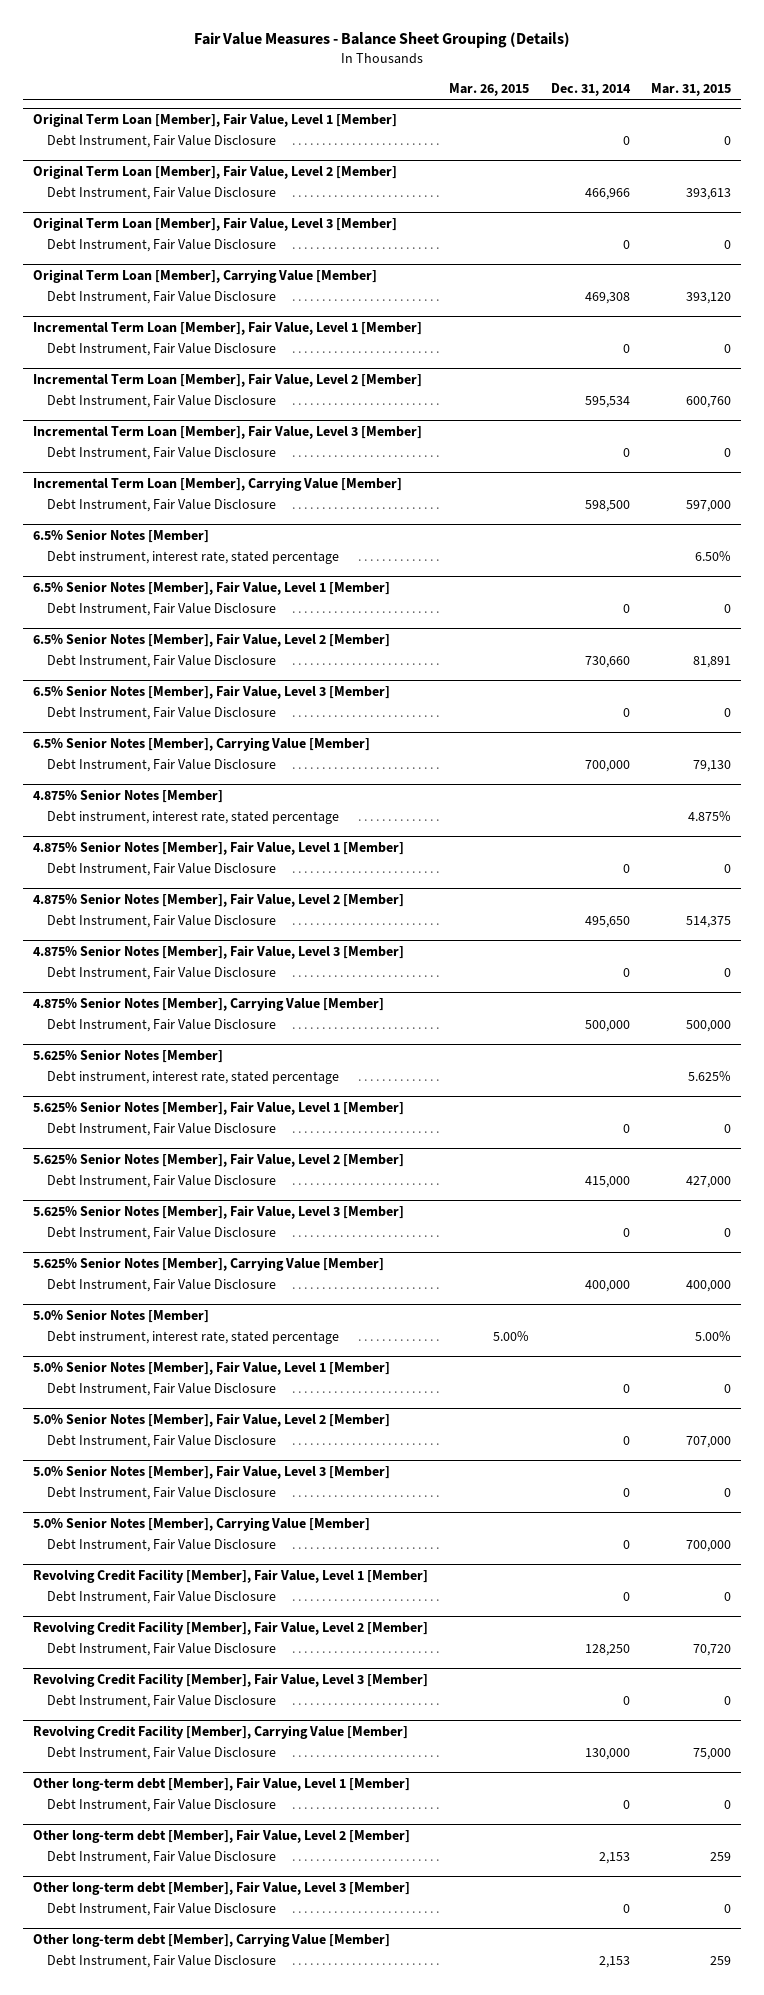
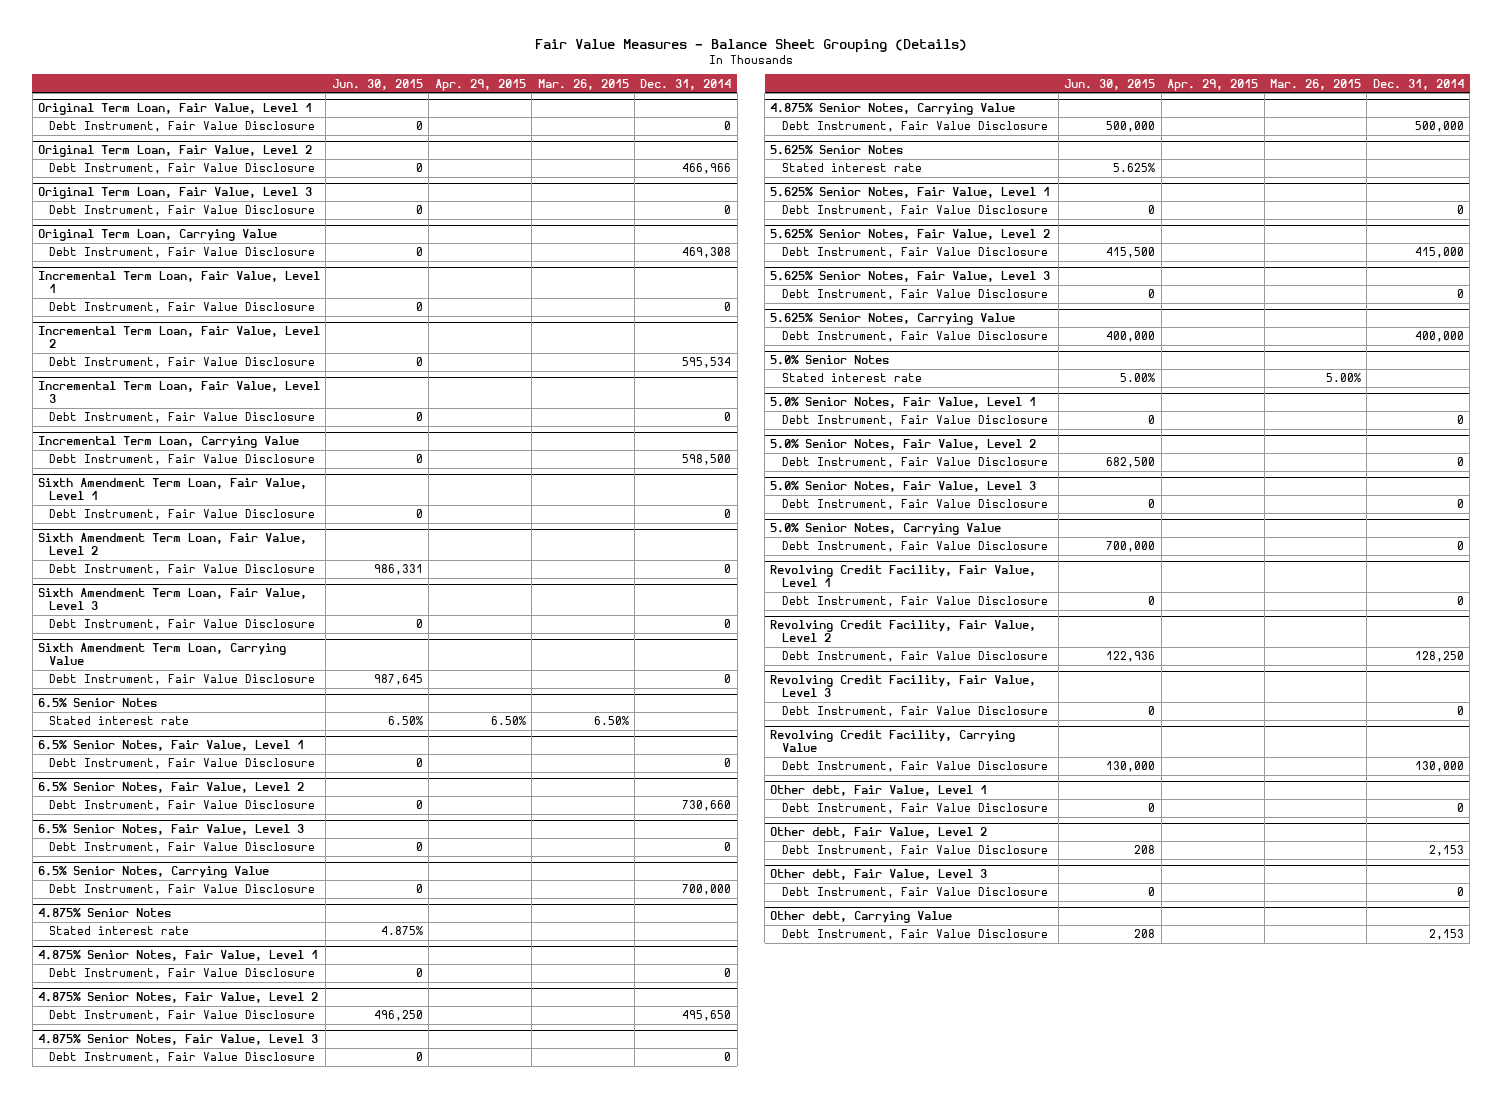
- | Mar. 26, 2015 | Dec. 31, 2014 | Mar. 31, 2015
+ | Jun. 30, 2015 | Apr. 29, 2015 | Mar. 26, 2015 | Dec. 31, 2014
- Original Term Loan [Member], Fair Value, Level 1 [Member]
+ Original Term Loan, Fair Value, Level 1
- Original Term Loan [Member], Fair Value, Level 2 [Member]
+ Original Term Loan, Fair Value, Level 2
- Original Term Loan [Member], Fair Value, Level 3 [Member]
+ Original Term Loan, Fair Value, Level 3
- Original Term Loan [Member], Carrying Value [Member]
+ Original Term Loan, Carrying Value
- Incremental Term Loan [Member], Fair Value, Level 1 [Member]
+ Incremental Term Loan, Fair Value, Level 1
- Incremental Term Loan [Member], Fair Value, Level 2 [Member]
+ Incremental Term Loan, Fair Value, Level 2
- Incremental Term Loan [Member], Fair Value, Level 3 [Member]
+ Incremental Term Loan, Fair Value, Level 3
- Incremental Term Loan [Member], Carrying Value [Member]
+ Incremental Term Loan, Carrying Value
- 6.5% Senior Notes [Member]
- Debt instrument, interest rate, stated percentage | | | 6.50%
- 6.5% Senior Notes [Member], Fair Value, Level 1 [Member]
+ Sixth Amendment Term Loan, Fair Value, Level 1
- 6.5% Senior Notes [Member], Fair Value, Level 2 [Member]
+ Sixth Amendment Term Loan, Fair Value, Level 2
+ Debt Instrument, Fair Value Disclosure | 986,331 | | | 0
+ Sixth Amendment Term Loan, Fair Value, Level 3
+ Debt Instrument, Fair Value Disclosure | 0 | | | 0
+ Sixth Amendment Term Loan, Carrying Value
+ Debt Instrument, Fair Value Disclosure | 987,645 | | | 0
+ 6.5% Senior Notes
+ Stated interest rate | 6.50% | 6.50% | 6.50% |
+ 6.5% Senior Notes, Fair Value, Level 1
+ Debt Instrument, Fair Value Disclosure | 0 | | | 0
+ 6.5% Senior Notes, Fair Value, Level 2
- 6.5% Senior Notes [Member], Fair Value, Level 3 [Member]
+ 6.5% Senior Notes, Fair Value, Level 3
- 6.5% Senior Notes [Member], Carrying Value [Member]
+ 6.5% Senior Notes, Carrying Value
- 4.875% Senior Notes [Member]
- Debt instrument, interest rate, stated percentage | | | 4.875%
- 4.875% Senior Notes [Member], Fair Value, Level 1 [Member]
+ 4.875% Senior Notes
+ Stated interest rate | 4.875% | | |
+ 4.875% Senior Notes, Fair Value, Level 1
- 4.875% Senior Notes [Member], Fair Value, Level 2 [Member]
+ 4.875% Senior Notes, Fair Value, Level 2
- 4.875% Senior Notes [Member], Fair Value, Level 3 [Member]
+ 4.875% Senior Notes, Fair Value, Level 3
- 4.875% Senior Notes [Member], Carrying Value [Member]
+ 4.875% Senior Notes, Carrying Value
- 5.625% Senior Notes [Member]
- Debt instrument, interest rate, stated percentage | | | 5.625%
- 5.625% Senior Notes [Member], Fair Value, Level 1 [Member]
+ 5.625% Senior Notes
+ Stated interest rate | 5.625% | | |
+ 5.625% Senior Notes, Fair Value, Level 1
- 5.625% Senior Notes [Member], Fair Value, Level 2 [Member]
+ 5.625% Senior Notes, Fair Value, Level 2
- 5.625% Senior Notes [Member], Fair Value, Level 3 [Member]
+ 5.625% Senior Notes, Fair Value, Level 3
- 5.625% Senior Notes [Member], Carrying Value [Member]
+ 5.625% Senior Notes, Carrying Value
- 5.0% Senior Notes [Member]
- Debt instrument, interest rate, stated percentage | 5.00% | | 5.00%
- 5.0% Senior Notes [Member], Fair Value, Level 1 [Member]
+ 5.0% Senior Notes
+ Stated interest rate | 5.00% | | 5.00% |
+ 5.0% Senior Notes, Fair Value, Level 1
- 5.0% Senior Notes [Member], Fair Value, Level 2 [Member]
+ 5.0% Senior Notes, Fair Value, Level 2
- 5.0% Senior Notes [Member], Fair Value, Level 3 [Member]
+ 5.0% Senior Notes, Fair Value, Level 3
- 5.0% Senior Notes [Member], Carrying Value [Member]
+ 5.0% Senior Notes, Carrying Value
- Revolving Credit Facility [Member], Fair Value, Level 1 [Member]
+ Revolving Credit Facility, Fair Value, Level 1
- Revolving Credit Facility [Member], Fair Value, Level 2 [Member]
+ Revolving Credit Facility, Fair Value, Level 2
- Revolving Credit Facility [Member], Fair Value, Level 3 [Member]
+ Revolving Credit Facility, Fair Value, Level 3
- Revolving Credit Facility [Member], Carrying Value [Member]
+ Revolving Credit Facility, Carrying Value
- Other long-term debt [Member], Fair Value, Level 1 [Member]
+ Other debt, Fair Value, Level 1
- Other long-term debt [Member], Fair Value, Level 2 [Member]
+ Other debt, Fair Value, Level 2
- Other long-term debt [Member], Fair Value, Level 3 [Member]
+ Other debt, Fair Value, Level 3
- Other long-term debt [Member], Carrying Value [Member]
+ Other debt, Carrying Value

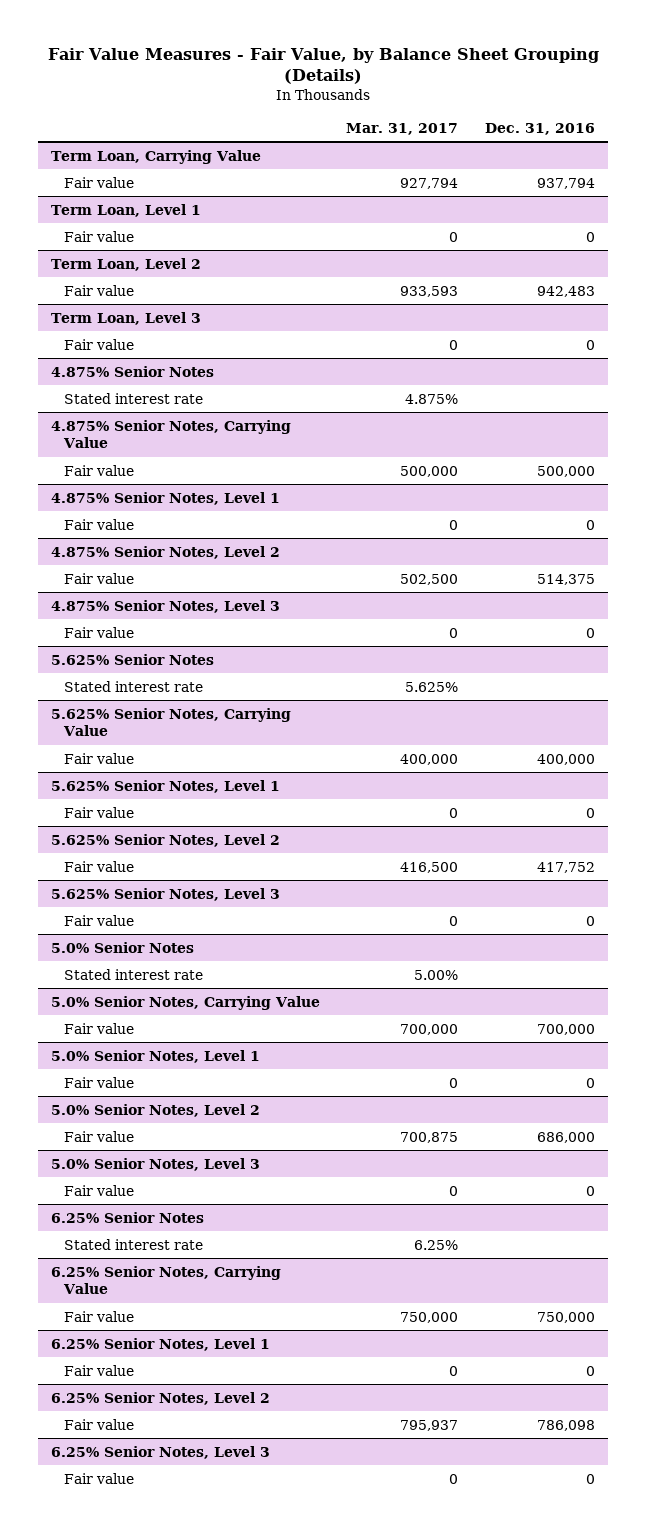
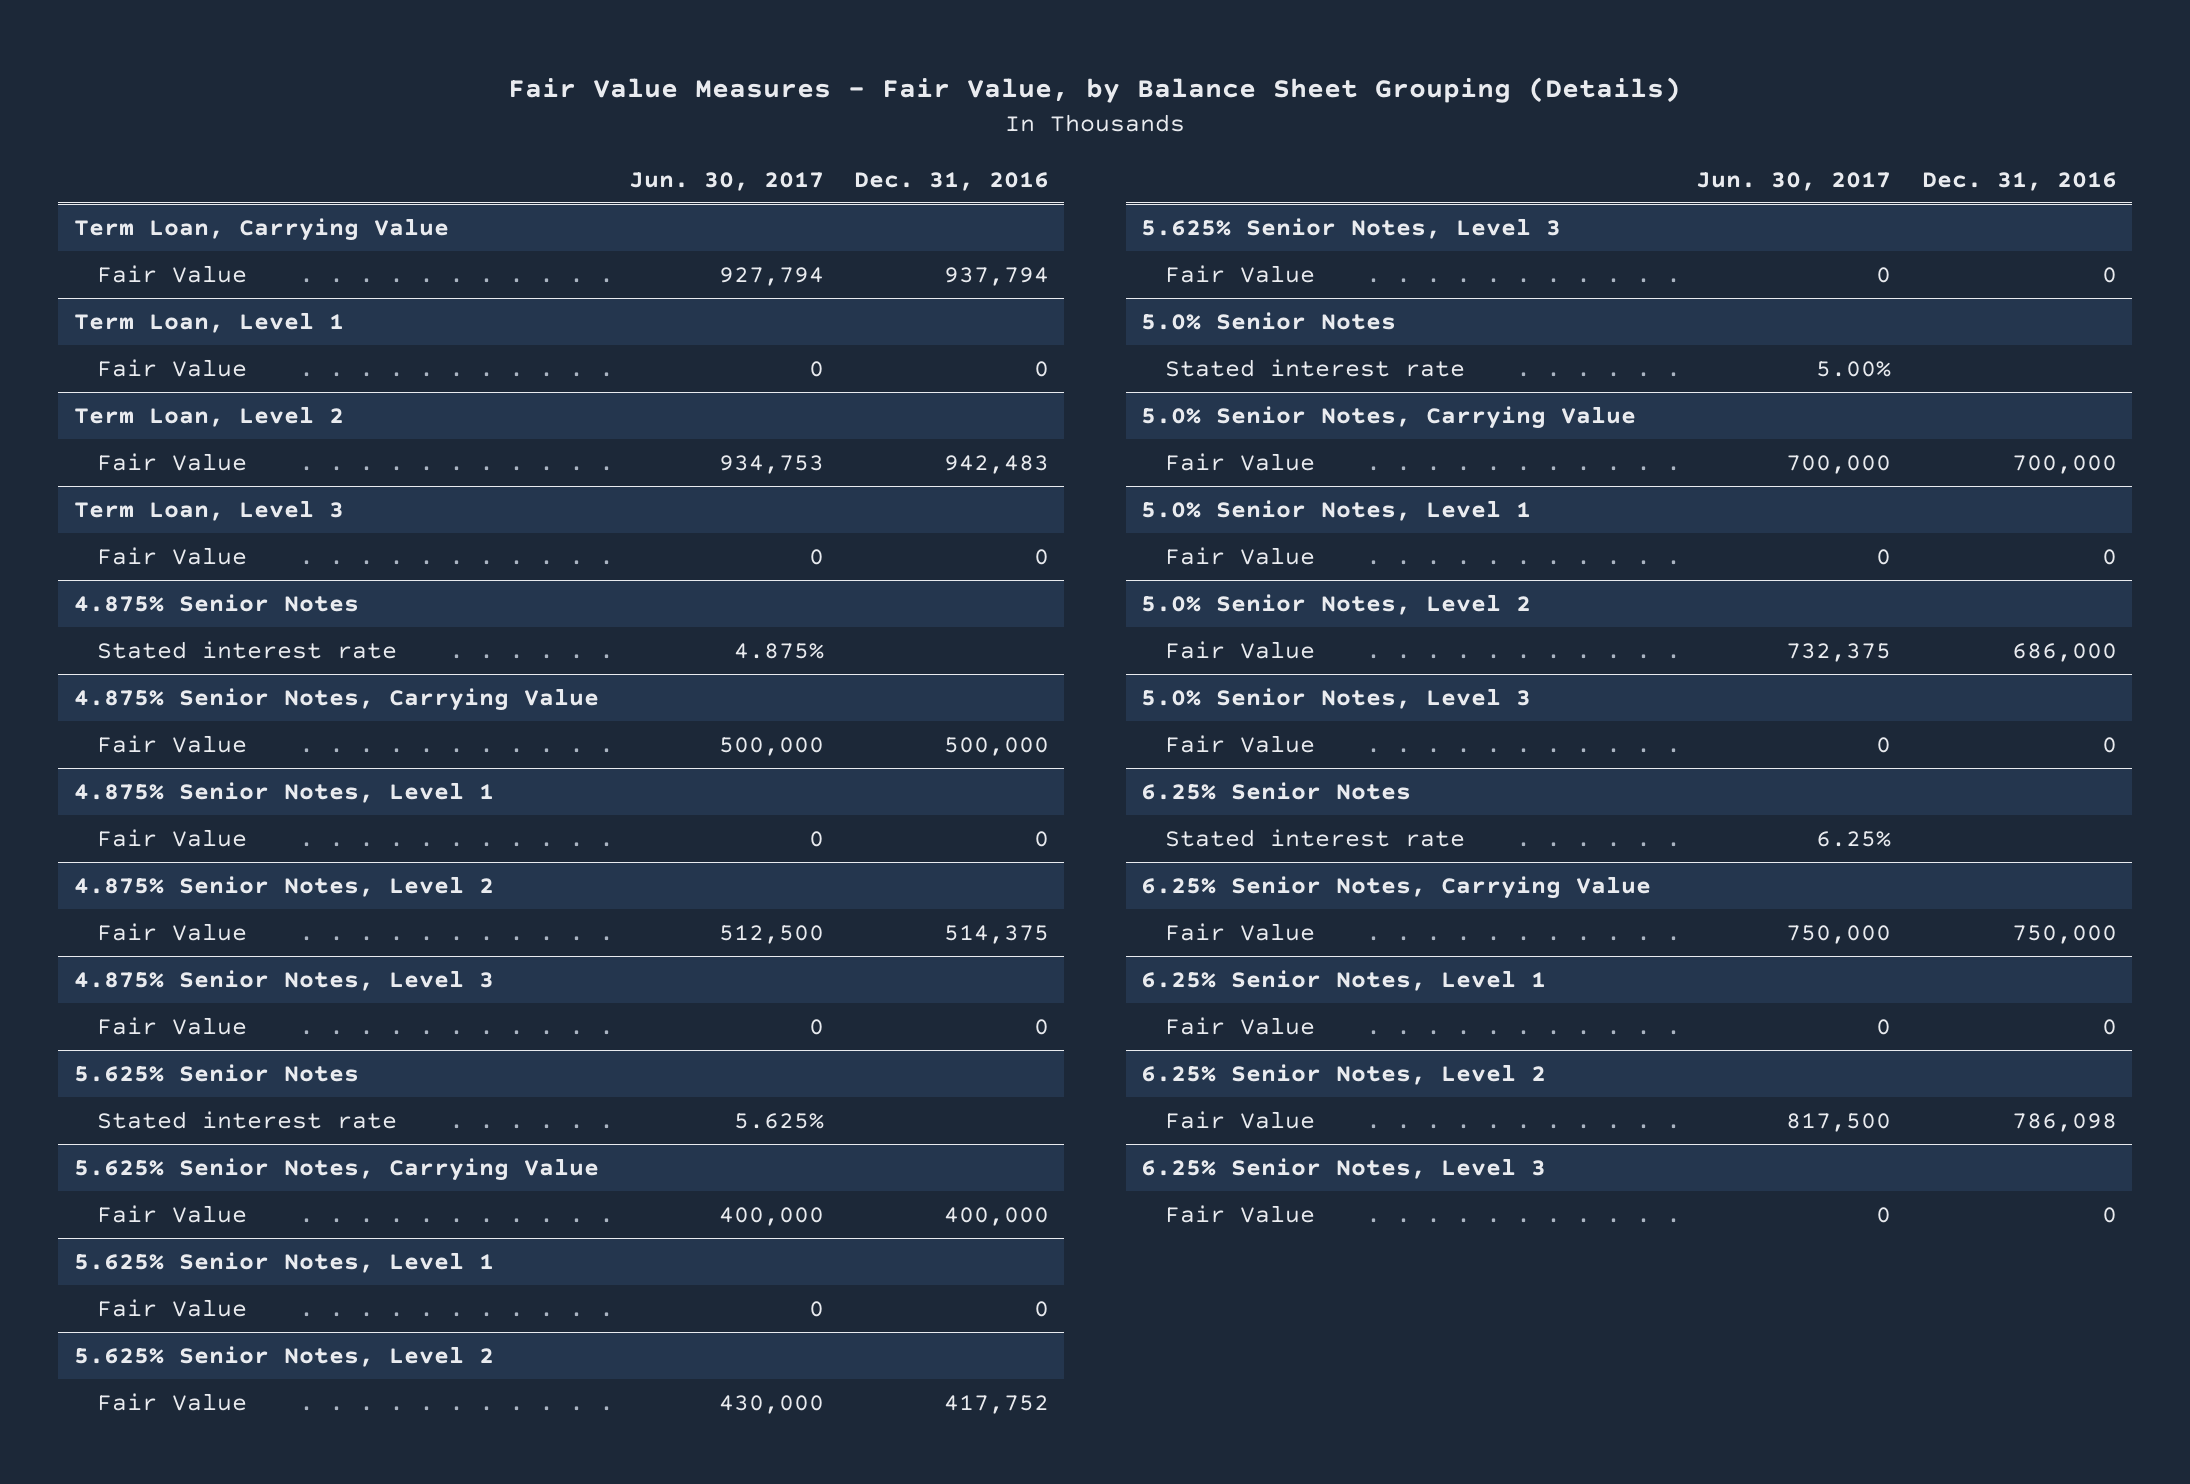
- | Mar. 31, 2017 | Dec. 31, 2016
+ | Jun. 30, 2017 | Dec. 31, 2016
@ Term Loan, Carrying Value
- Fair value | 927,794 | 937,794
+ Fair Value | 927,794 | 937,794
@ Term Loan, Level 1
- Fair value | 0 | 0
+ Fair Value | 0 | 0
@ Term Loan, Level 2
- Fair value | 933,593 | 942,483
+ Fair Value | 934,753 | 942,483
@ Term Loan, Level 3
- Fair value | 0 | 0
+ Fair Value | 0 | 0
@ 4.875% Senior Notes, Carrying Value
- Fair value | 500,000 | 500,000
+ Fair Value | 500,000 | 500,000
@ 4.875% Senior Notes, Level 1
- Fair value | 0 | 0
+ Fair Value | 0 | 0
@ 4.875% Senior Notes, Level 2
- Fair value | 502,500 | 514,375
+ Fair Value | 512,500 | 514,375
@ 4.875% Senior Notes, Level 3
- Fair value | 0 | 0
+ Fair Value | 0 | 0
@ 5.625% Senior Notes, Carrying Value
- Fair value | 400,000 | 400,000
+ Fair Value | 400,000 | 400,000
@ 5.625% Senior Notes, Level 1
- Fair value | 0 | 0
+ Fair Value | 0 | 0
@ 5.625% Senior Notes, Level 2
- Fair value | 416,500 | 417,752
+ Fair Value | 430,000 | 417,752
@ 5.625% Senior Notes, Level 3
- Fair value | 0 | 0
+ Fair Value | 0 | 0
@ 5.0% Senior Notes, Carrying Value
- Fair value | 700,000 | 700,000
+ Fair Value | 700,000 | 700,000
@ 5.0% Senior Notes, Level 1
- Fair value | 0 | 0
+ Fair Value | 0 | 0
@ 5.0% Senior Notes, Level 2
- Fair value | 700,875 | 686,000
+ Fair Value | 732,375 | 686,000
@ 5.0% Senior Notes, Level 3
- Fair value | 0 | 0
+ Fair Value | 0 | 0
@ 6.25% Senior Notes, Carrying Value
- Fair value | 750,000 | 750,000
+ Fair Value | 750,000 | 750,000
@ 6.25% Senior Notes, Level 1
- Fair value | 0 | 0
+ Fair Value | 0 | 0
@ 6.25% Senior Notes, Level 2
- Fair value | 795,937 | 786,098
+ Fair Value | 817,500 | 786,098
@ 6.25% Senior Notes, Level 3
- Fair value | 0 | 0
+ Fair Value | 0 | 0

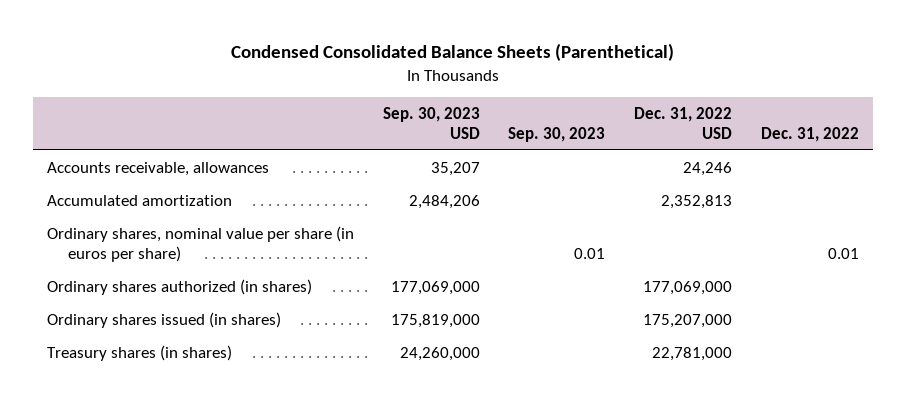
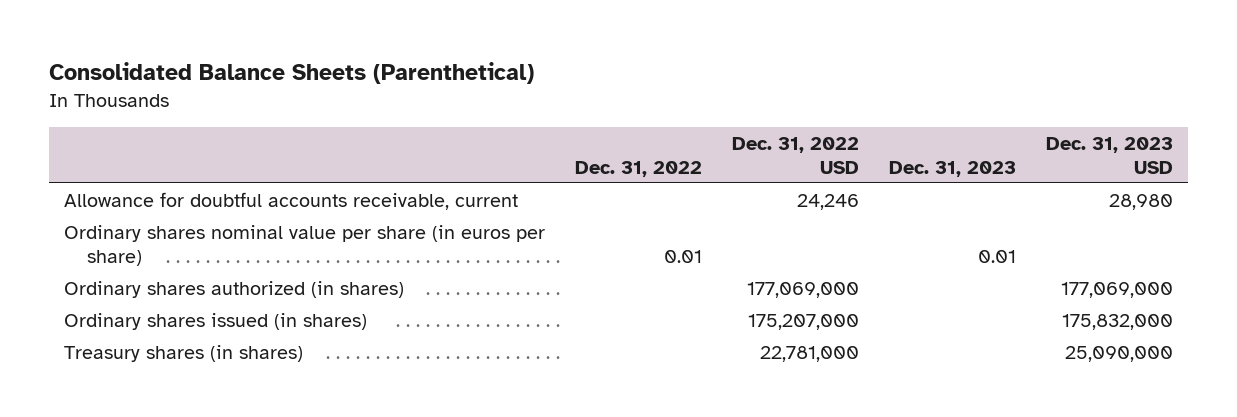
- Condensed Consolidated Balance Sheets (Parenthetical)
+ Consolidated Balance Sheets (Parenthetical)
- | Sep. 30, 2023 USD | Sep. 30, 2023 | Dec. 31, 2022 USD | Dec. 31, 2022
+ | Dec. 31, 2022 | Dec. 31, 2022 USD | Dec. 31, 2023 | Dec. 31, 2023 USD
- Accounts receivable, allowances | 35,207 | | 24,246 |
- Accumulated amortization | 2,484,206 | | 2,352,813 |
- Ordinary shares, nominal value per share (in euros per share) | | 0.01 | | 0.01
+ Allowance for doubtful accounts receivable, current | | 24,246 | | 28,980
+ Ordinary shares nominal value per share (in euros per share) | 0.01 | | 0.01 |

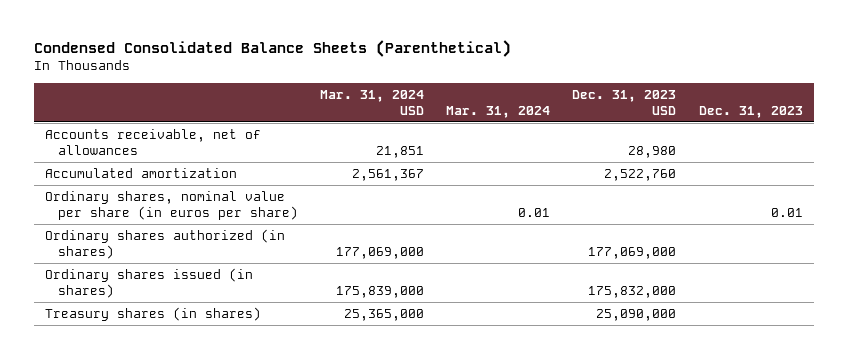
- Consolidated Balance Sheets (Parenthetical)
+ Condensed Consolidated Balance Sheets (Parenthetical)
- | Dec. 31, 2022 | Dec. 31, 2022 USD | Dec. 31, 2023 | Dec. 31, 2023 USD
+ | Mar. 31, 2024 USD | Mar. 31, 2024 | Dec. 31, 2023 USD | Dec. 31, 2023
- Allowance for doubtful accounts receivable, current | | 24,246 | | 28,980
- Ordinary shares nominal value per share (in euros per share) | 0.01 | | 0.01 |
+ Accounts receivable, net of allowances | 21,851 | | 28,980 |
+ Accumulated amortization | 2,561,367 | | 2,522,760 |
+ Ordinary shares, nominal value per share (in euros per share) | | 0.01 | | 0.01

